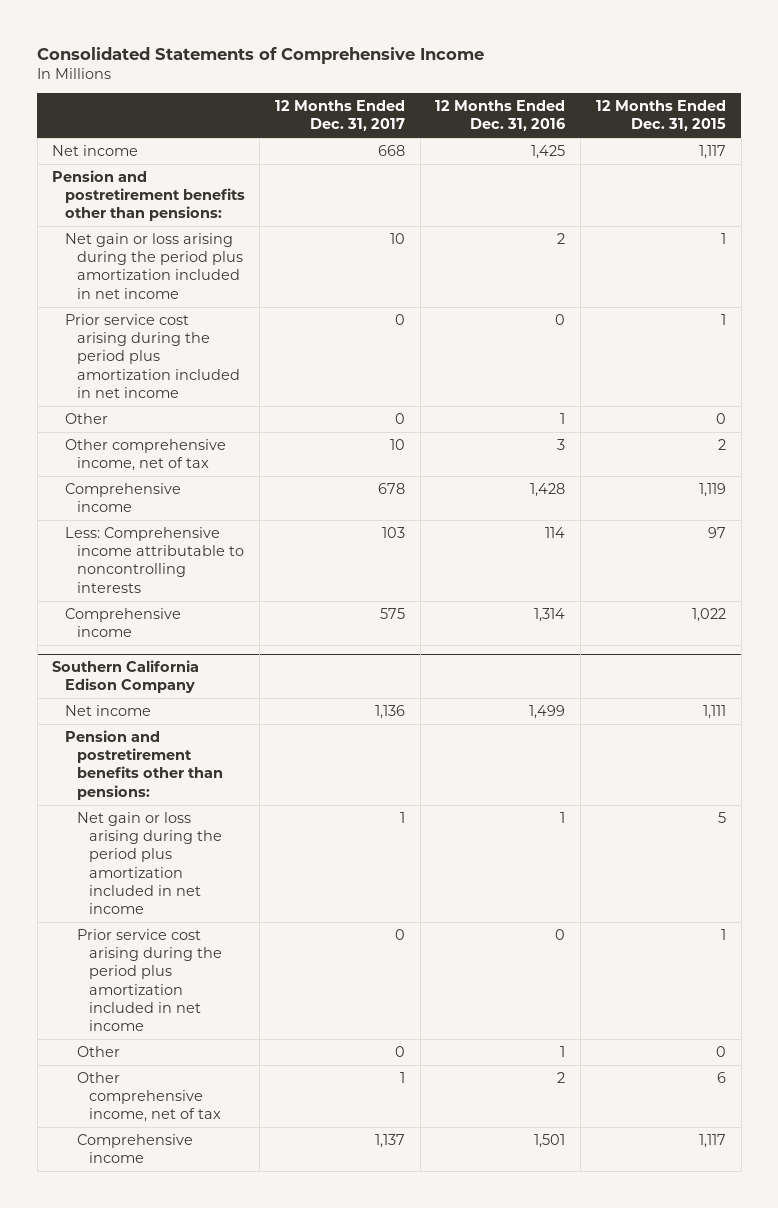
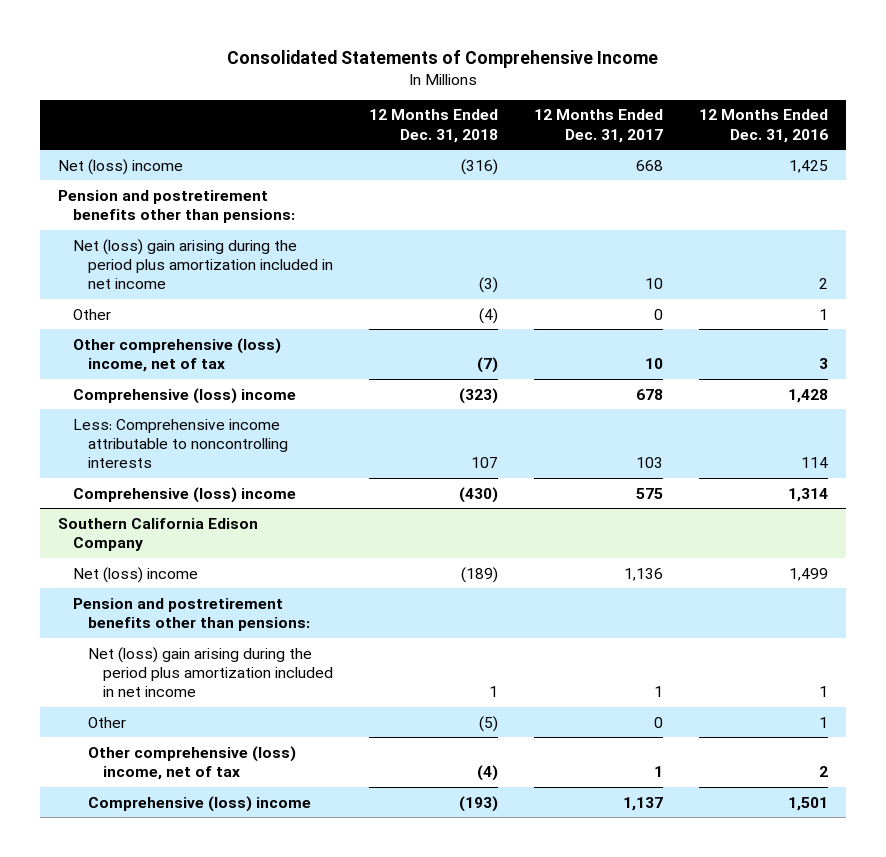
- | 12 Months Ended Dec. 31, 2017 | 12 Months Ended Dec. 31, 2016 | 12 Months Ended Dec. 31, 2015
+ | 12 Months Ended Dec. 31, 2018 | 12 Months Ended Dec. 31, 2017 | 12 Months Ended Dec. 31, 2016
- Net income | 668 | 1,425 | 1,117
+ Net (loss) income | (316) | 668 | 1,425
- Net gain or loss arising during the period plus amortization included in net income | 10 | 2 | 1
- Prior service cost arising during the period plus amortization included in net income | 0 | 0 | 1
+ Net (loss) gain arising during the period plus amortization included in net income | (3) | 10 | 2
- Other comprehensive income, net of tax | 10 | 3 | 2
- Comprehensive income | 678 | 1,428 | 1,119
+ Other comprehensive (loss) income, net of tax | (7) | 10 | 3
+ Comprehensive (loss) income | (323) | 678 | 1,428
- Comprehensive income | 575 | 1,314 | 1,022
+ Comprehensive (loss) income | (430) | 575 | 1,314
@ Southern California Edison Company
- Net income | 1,136 | 1,499 | 1,111
+ Net (loss) income | (189) | 1,136 | 1,499
- Net gain or loss arising during the period plus amortization included in net income | 1 | 1 | 5
- Prior service cost arising during the period plus amortization included in net income | 0 | 0 | 1
+ Net (loss) gain arising during the period plus amortization included in net income | 1 | 1 | 1
- Other comprehensive income, net of tax | 1 | 2 | 6
- Comprehensive income | 1,137 | 1,501 | 1,117
+ Other comprehensive (loss) income, net of tax | (4) | 1 | 2
+ Comprehensive (loss) income | (193) | 1,137 | 1,501

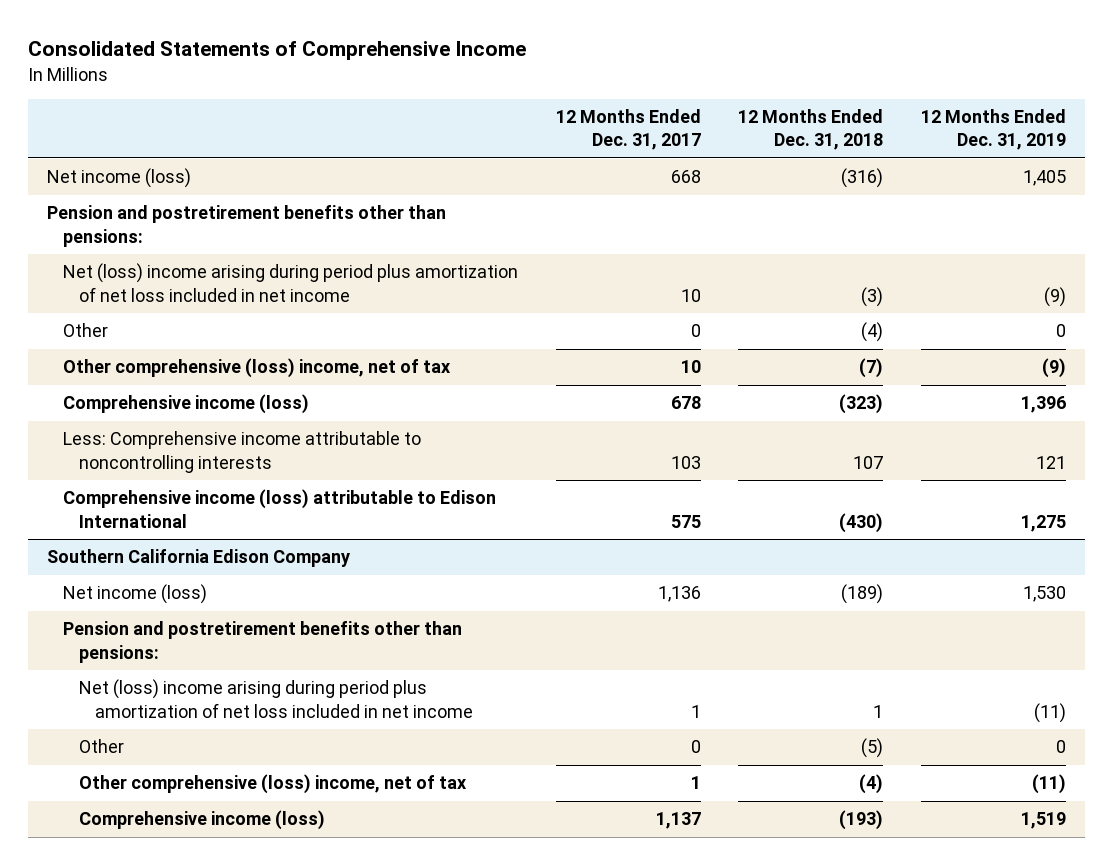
- | 12 Months Ended Dec. 31, 2018 | 12 Months Ended Dec. 31, 2017 | 12 Months Ended Dec. 31, 2016
+ | 12 Months Ended Dec. 31, 2017 | 12 Months Ended Dec. 31, 2018 | 12 Months Ended Dec. 31, 2019
- Net (loss) income | (316) | 668 | 1,425
+ Net income (loss) | 668 | (316) | 1,405
- Net (loss) gain arising during the period plus amortization included in net income | (3) | 10 | 2
+ Net (loss) income arising during period plus amortization of net loss included in net income | 10 | (3) | (9)
- Comprehensive (loss) income | (323) | 678 | 1,428
+ Comprehensive income (loss) | 678 | (323) | 1,396
- Comprehensive (loss) income | (430) | 575 | 1,314
+ Comprehensive income (loss) attributable to Edison International | 575 | (430) | 1,275
@ Southern California Edison Company
- Net (loss) income | (189) | 1,136 | 1,499
+ Net income (loss) | 1,136 | (189) | 1,530
- Net (loss) gain arising during the period plus amortization included in net income | 1 | 1 | 1
+ Net (loss) income arising during period plus amortization of net loss included in net income | 1 | 1 | (11)
- Comprehensive (loss) income | (193) | 1,137 | 1,501
+ Comprehensive income (loss) | 1,137 | (193) | 1,519

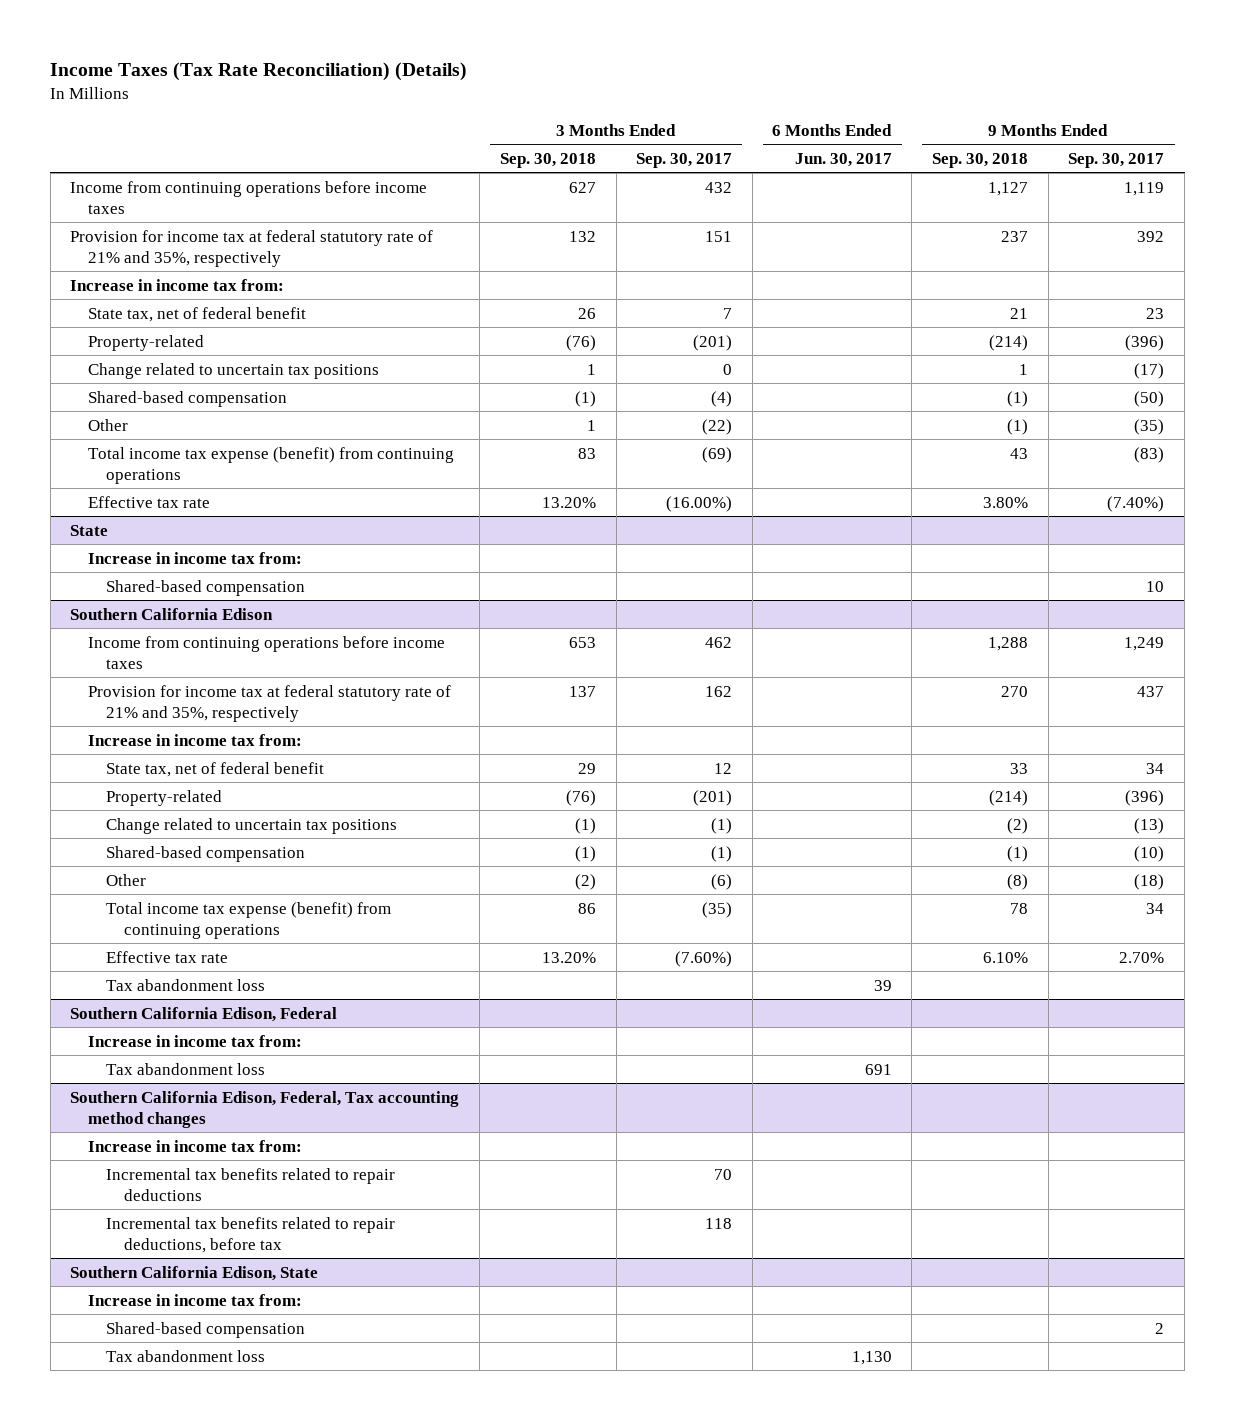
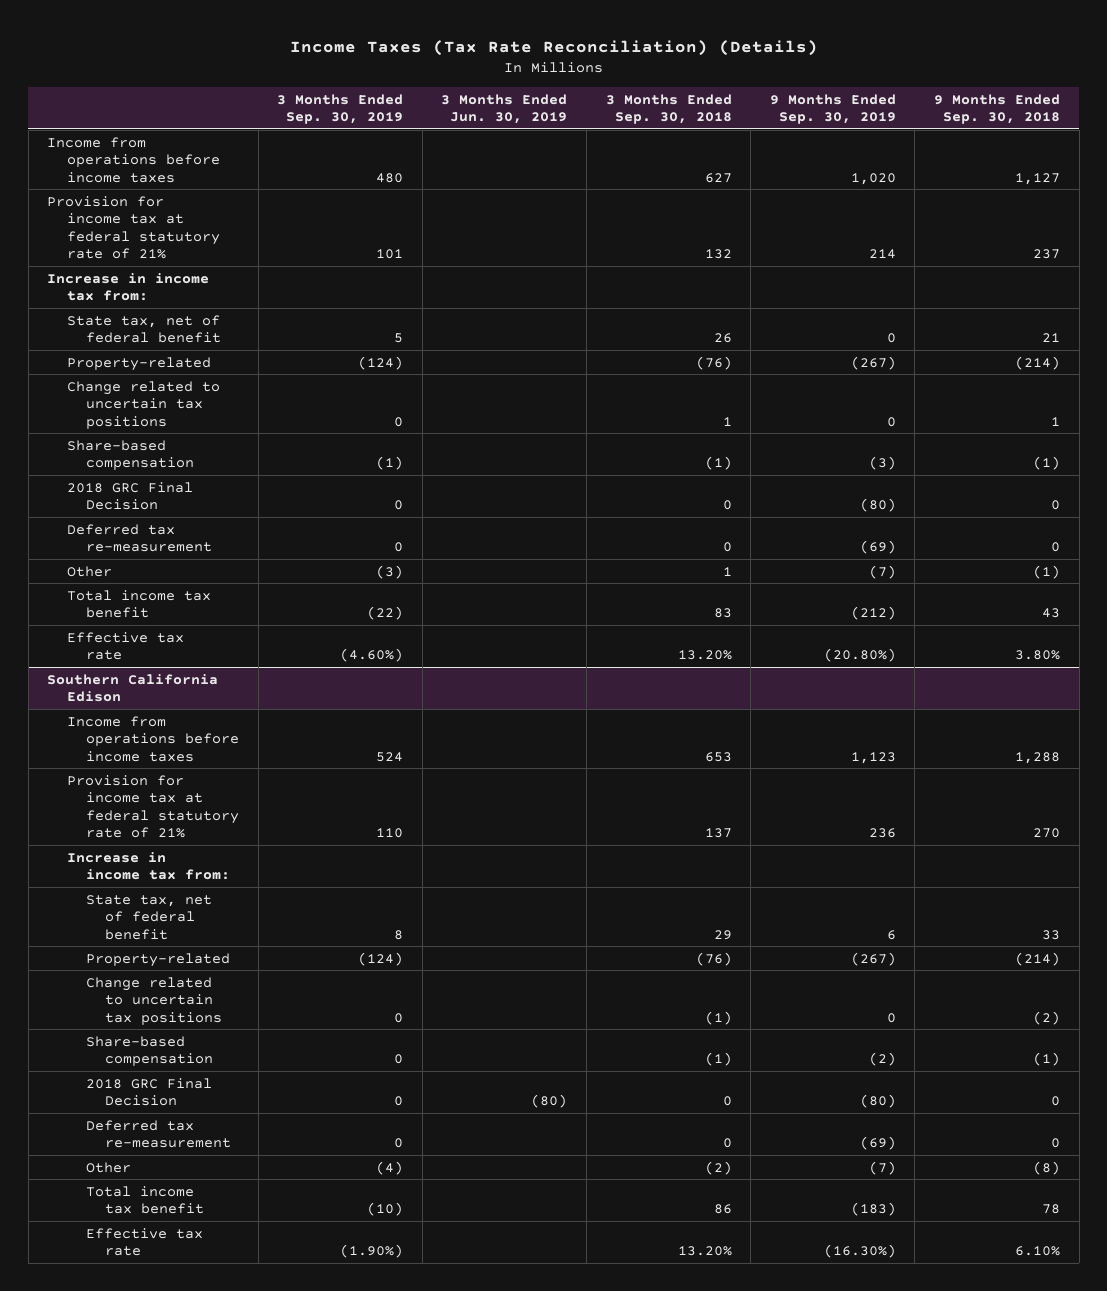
- | 3 Months Ended Sep. 30, 2018 | 3 Months Ended Sep. 30, 2017 | 6 Months Ended Jun. 30, 2017 | 9 Months Ended Sep. 30, 2018 | 9 Months Ended Sep. 30, 2017
+ | 3 Months Ended Sep. 30, 2019 | 3 Months Ended Jun. 30, 2019 | 3 Months Ended Sep. 30, 2018 | 9 Months Ended Sep. 30, 2019 | 9 Months Ended Sep. 30, 2018
- Income from continuing operations before income taxes | 627 | 432 | | 1,127 | 1,119
- Provision for income tax at federal statutory rate of 21% and 35%, respectively | 132 | 151 | | 237 | 392
+ Income from operations before income taxes | 480 | | 627 | 1,020 | 1,127
+ Provision for income tax at federal statutory rate of 21% | 101 | | 132 | 214 | 237
- Shared-based compensation | (1) | (4) | | (1) | (50)
+ Share-based compensation | (1) | | (1) | (3) | (1)
+ 2018 GRC Final Decision | 0 | | 0 | (80) | 0
+ Deferred tax re-measurement | 0 | | 0 | (69) | 0
- Total income tax expense (benefit) from continuing operations | 83 | (69) | | 43 | (83)
+ Total income tax benefit | (22) | | 83 | (212) | 43
- State
- Increase in income tax from:
- Shared-based compensation | | | | | 10
@ Southern California Edison
- Income from continuing operations before income taxes | 653 | 462 | | 1,288 | 1,249
- Provision for income tax at federal statutory rate of 21% and 35%, respectively | 137 | 162 | | 270 | 437
+ Income from operations before income taxes | 524 | | 653 | 1,123 | 1,288
+ Provision for income tax at federal statutory rate of 21% | 110 | | 137 | 236 | 270
- Shared-based compensation | (1) | (1) | | (1) | (10)
+ Share-based compensation | 0 | | (1) | (2) | (1)
+ 2018 GRC Final Decision | 0 | (80) | 0 | (80) | 0
+ Deferred tax re-measurement | 0 | | 0 | (69) | 0
- Total income tax expense (benefit) from continuing operations | 86 | (35) | | 78 | 34
+ Total income tax benefit | (10) | | 86 | (183) | 78
- Tax abandonment loss | | | 39 | |
- Southern California Edison, Federal
- Increase in income tax from:
- Tax abandonment loss | | | 691 | |
- Southern California Edison, Federal, Tax accounting method changes
- Increase in income tax from:
- Incremental tax benefits related to repair deductions | | 70 | | |
- Incremental tax benefits related to repair deductions, before tax | | 118 | | |
- Southern California Edison, State
- Increase in income tax from:
- Shared-based compensation | | | | | 2
- Tax abandonment loss | | | 1,130 | |

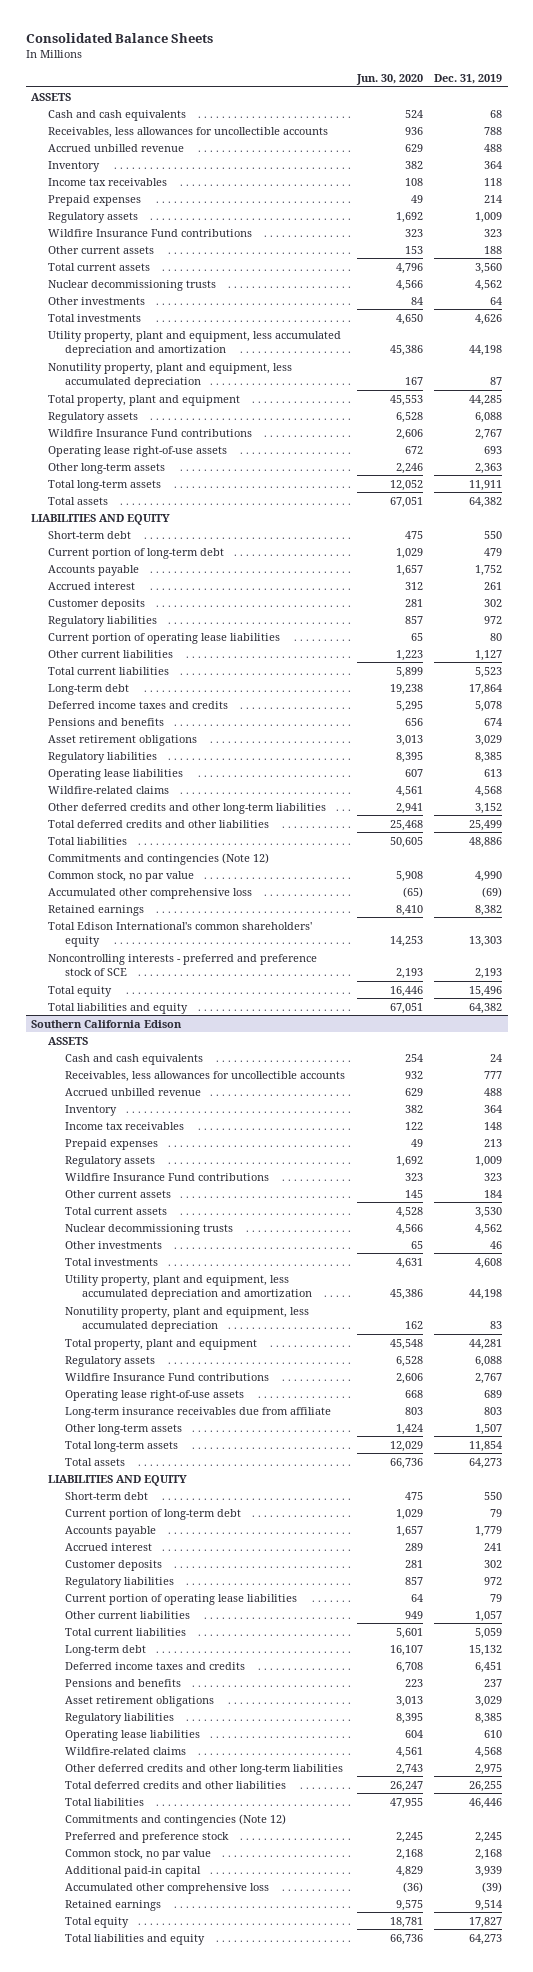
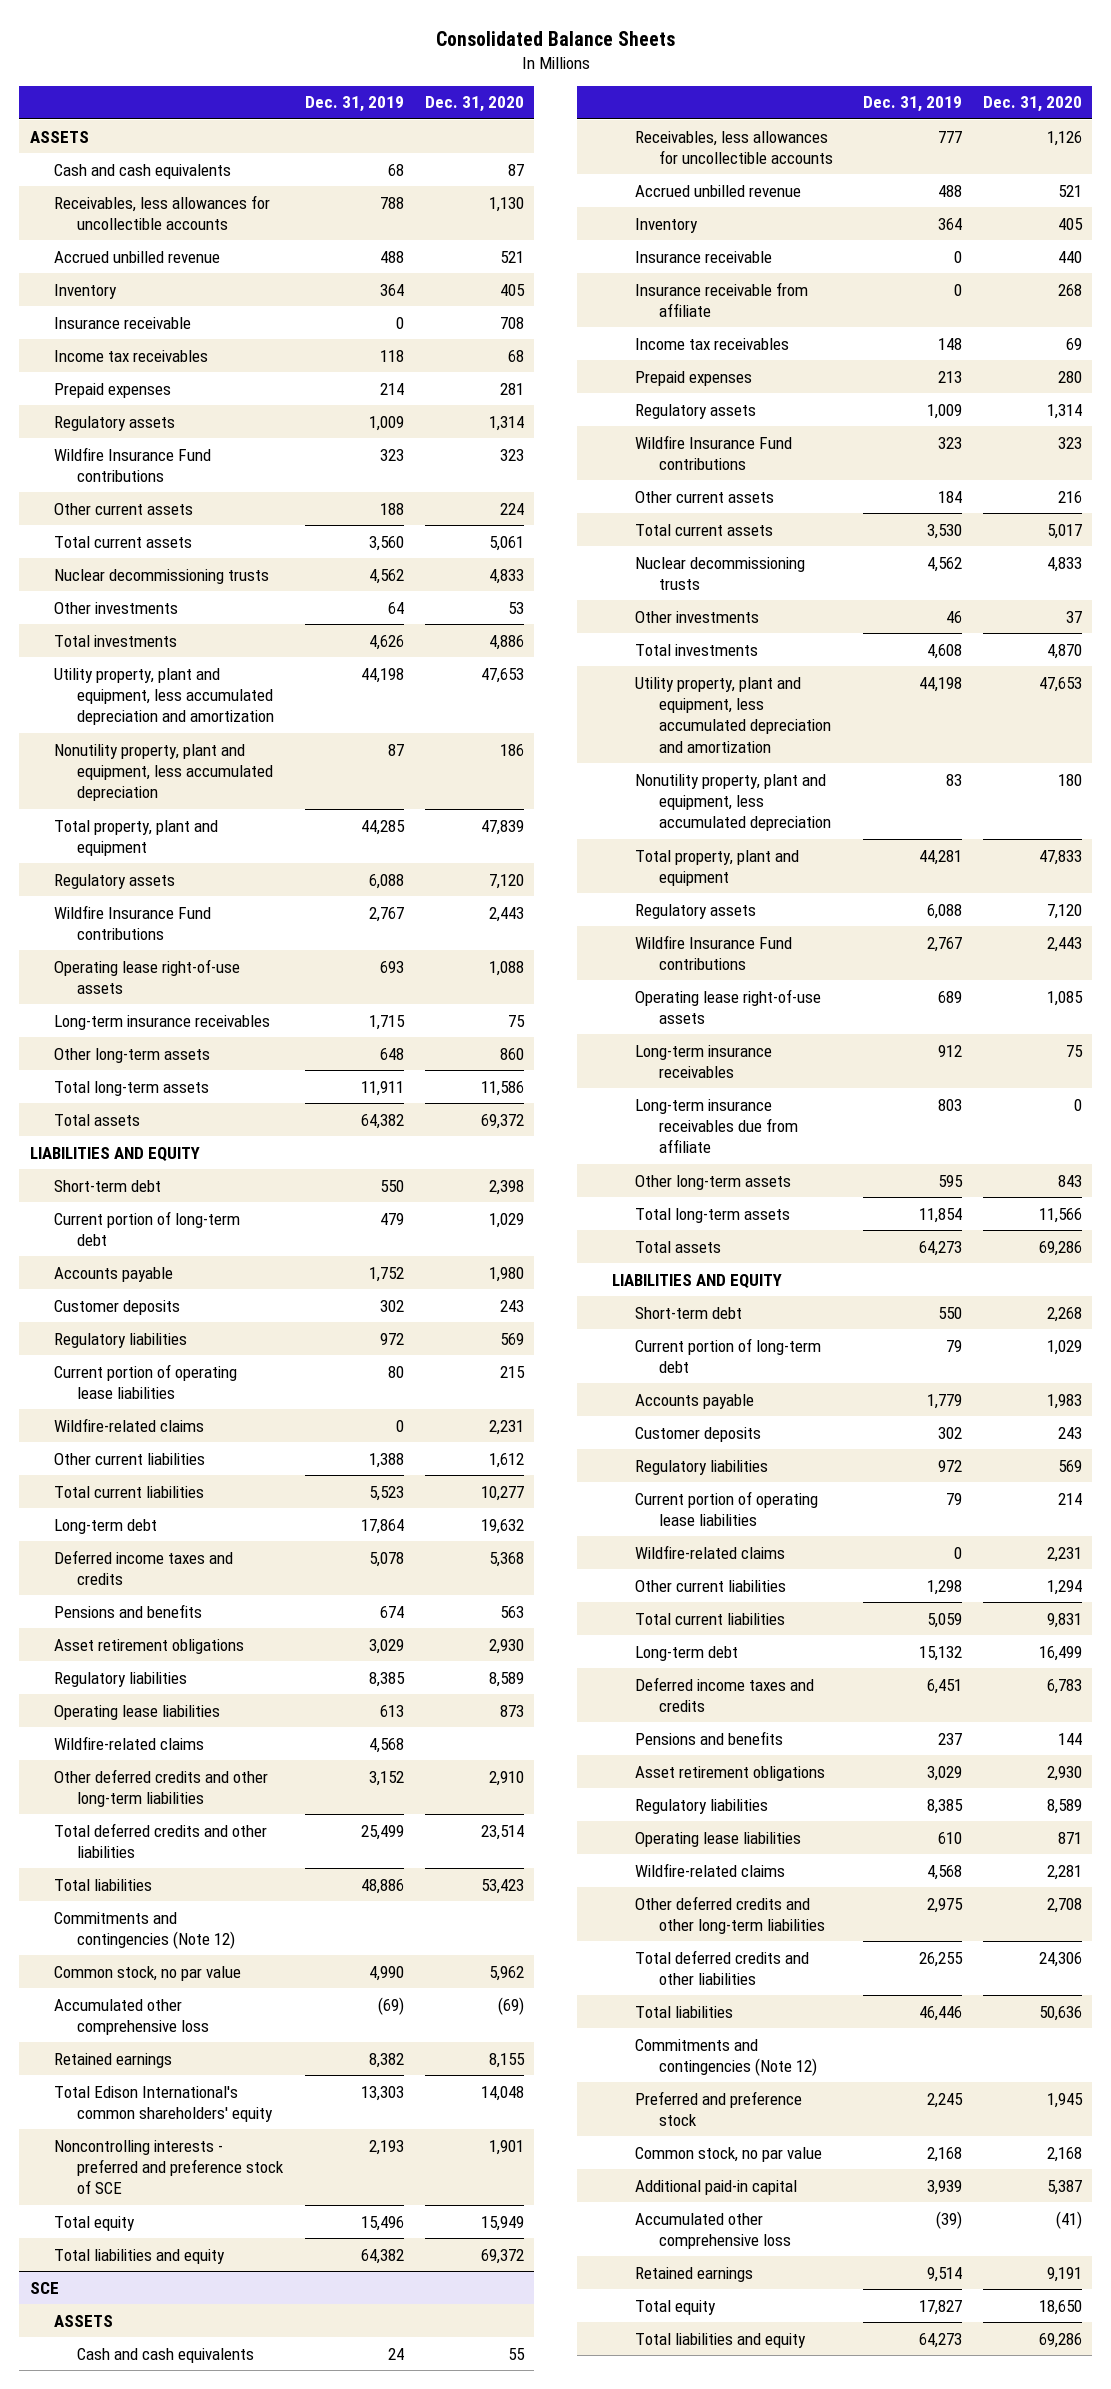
- | Jun. 30, 2020 | Dec. 31, 2019
+ | Dec. 31, 2019 | Dec. 31, 2020
+ Insurance receivable | 0 | 708
- Other long-term assets | 2,246 | 2,363
+ Long-term insurance receivables | 1,715 | 75
+ Other long-term assets | 648 | 860
- Accrued interest | 312 | 261
- Other current liabilities | 1,223 | 1,127
+ Wildfire-related claims | 0 | 2,231
+ Other current liabilities | 1,388 | 1,612
- Southern California Edison
+ SCE
+ Insurance receivable | 0 | 440
+ Insurance receivable from affiliate | 0 | 268
+ Long-term insurance receivables | 912 | 75
- Other long-term assets | 1,424 | 1,507
+ Other long-term assets | 595 | 843
- Accrued interest | 289 | 241
- Other current liabilities | 949 | 1,057
+ Wildfire-related claims | 0 | 2,231
+ Other current liabilities | 1,298 | 1,294

